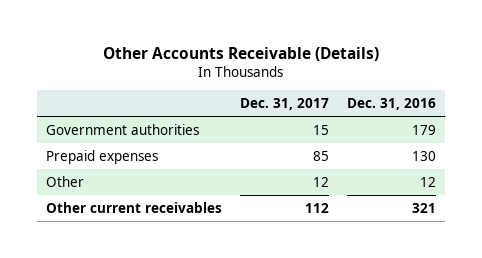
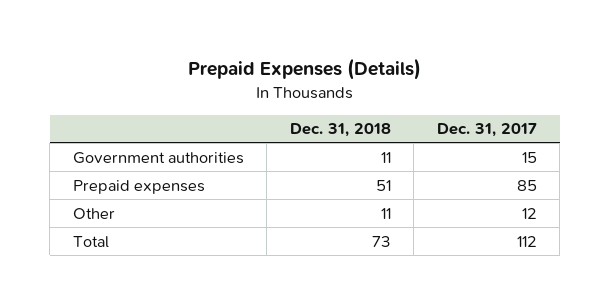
- Other Accounts Receivable (Details)
+ Prepaid Expenses (Details)
- | Dec. 31, 2017 | Dec. 31, 2016
+ | Dec. 31, 2018 | Dec. 31, 2017
- Other current receivables | 112 | 321
+ Total | 73 | 112

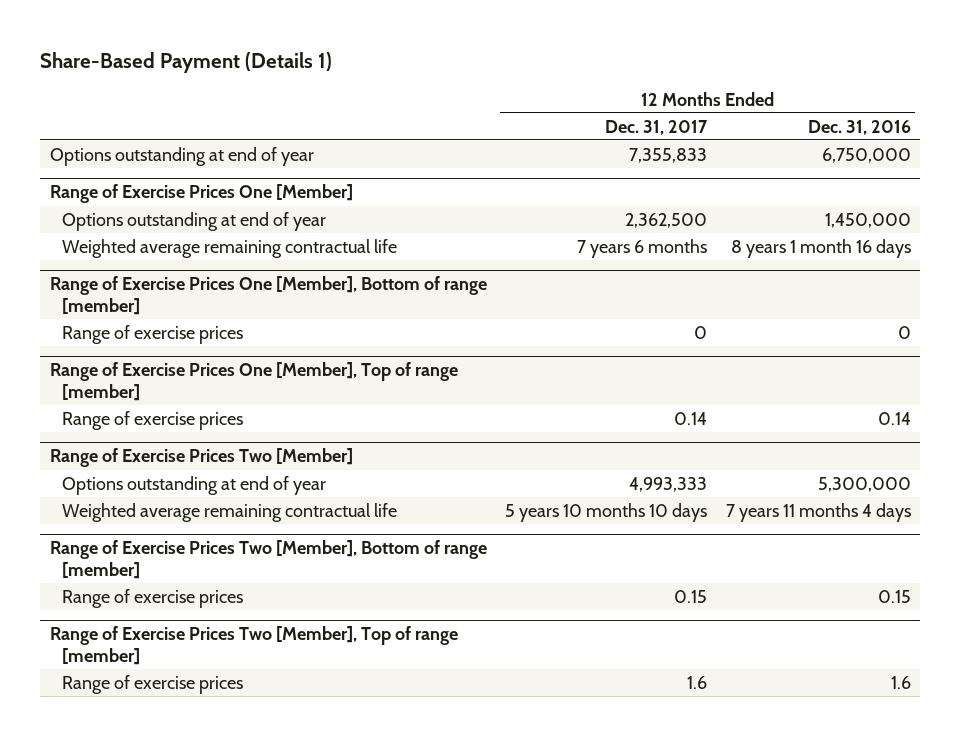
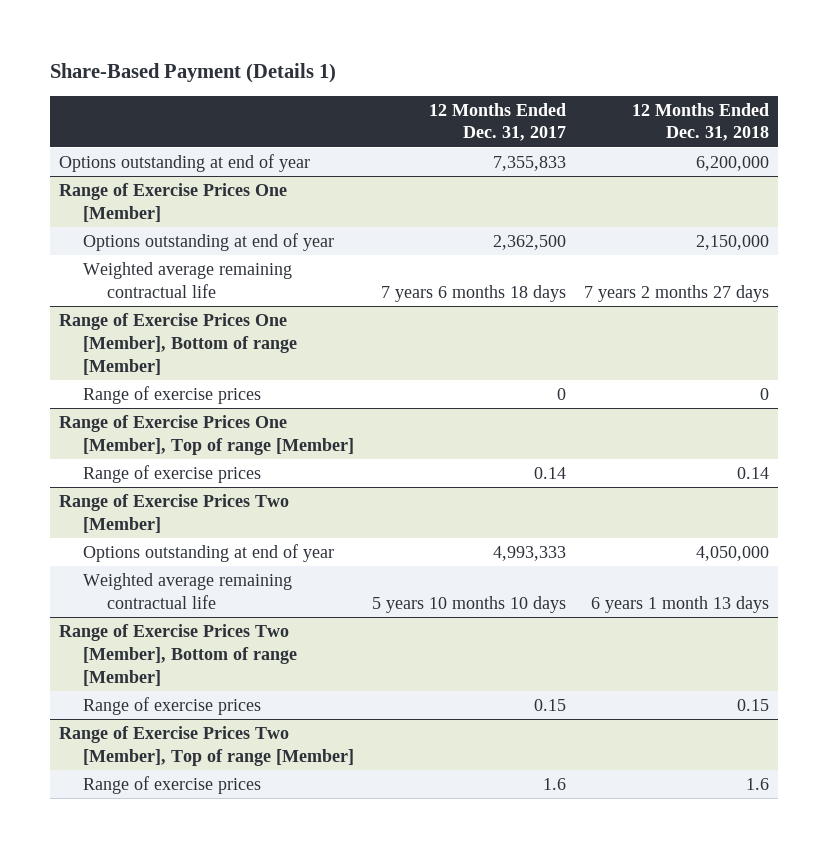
- | 12 Months Ended Dec. 31, 2017 | 12 Months Ended Dec. 31, 2016
+ | 12 Months Ended Dec. 31, 2017 | 12 Months Ended Dec. 31, 2018
@ Range of Exercise Prices One [Member]
- Weighted average remaining contractual life | 7 years 6 months | 8 years 1 month 16 days
- Range of Exercise Prices One [Member], Bottom of range [member]
@ Range of Exercise Prices One [Member]
+ Weighted average remaining contractual life | 7 years 6 months 18 days | 7 years 2 months 27 days
+ Range of Exercise Prices One [Member], Bottom of range [Member]
- Range of Exercise Prices One [Member], Top of range [member]
+ Range of Exercise Prices One [Member], Top of range [Member]
- Range of Exercise Prices Two [Member], Bottom of range [member]
+ Range of Exercise Prices Two [Member], Bottom of range [Member]
- Range of Exercise Prices Two [Member], Top of range [member]
+ Range of Exercise Prices Two [Member], Top of range [Member]

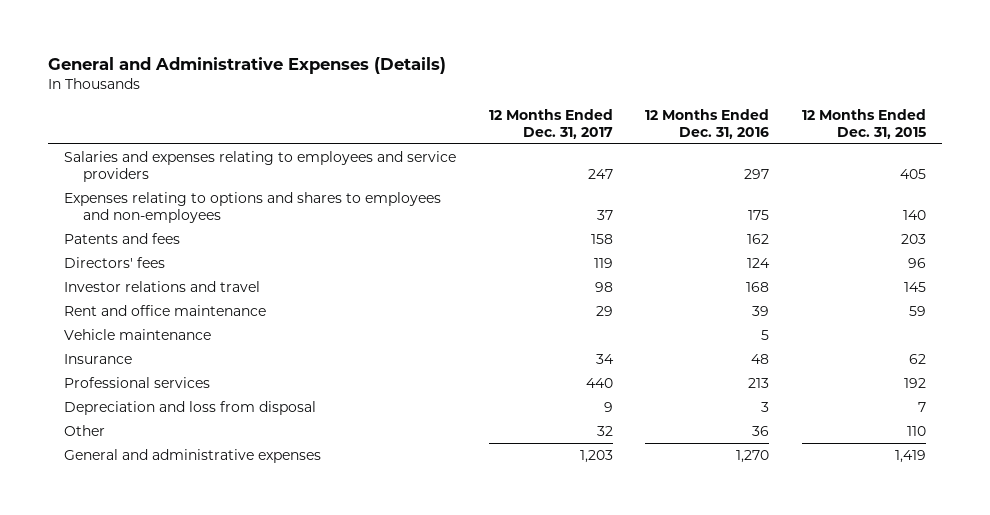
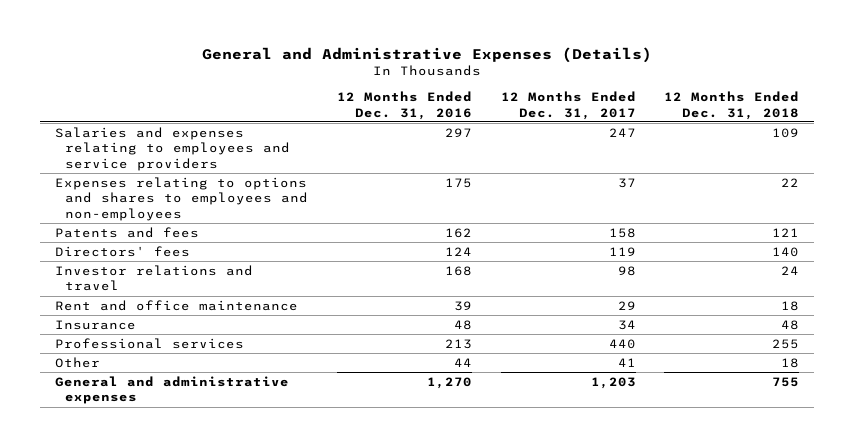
- | 12 Months Ended Dec. 31, 2017 | 12 Months Ended Dec. 31, 2016 | 12 Months Ended Dec. 31, 2015
+ | 12 Months Ended Dec. 31, 2016 | 12 Months Ended Dec. 31, 2017 | 12 Months Ended Dec. 31, 2018
- Vehicle maintenance | | 5 |
- Depreciation and loss from disposal | 9 | 3 | 7
- Other | 32 | 36 | 110
+ Other | 44 | 41 | 18

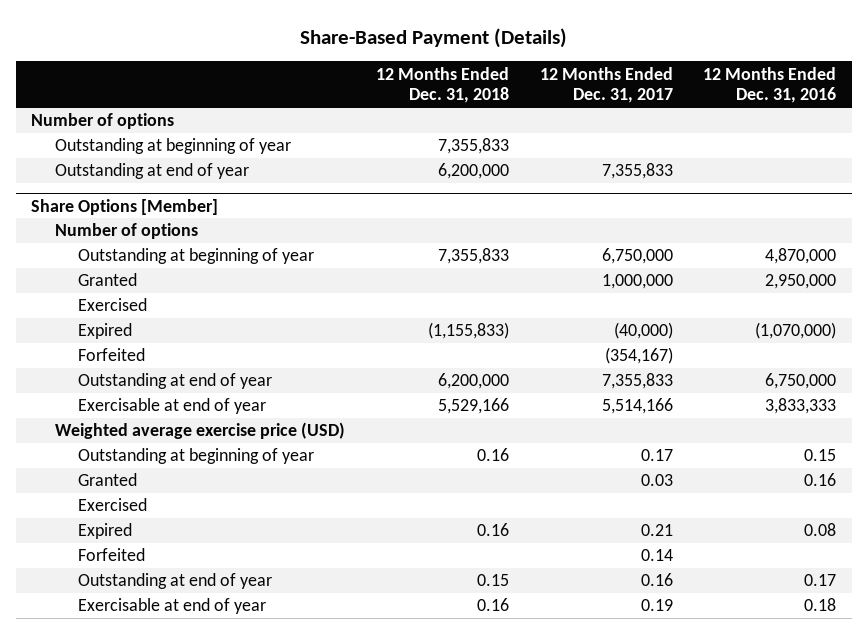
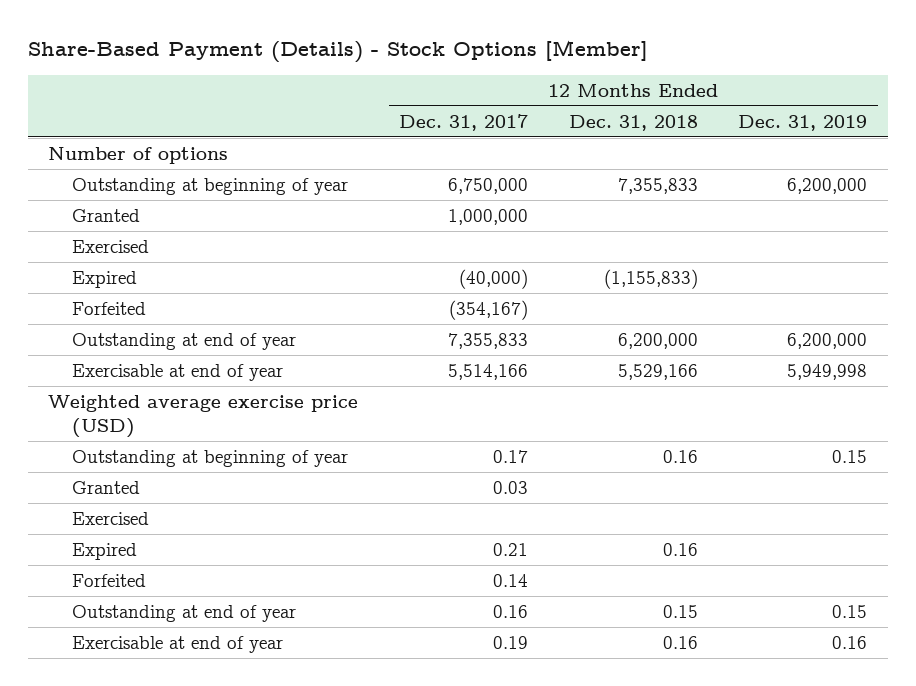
- Share-Based Payment (Details)
+ Share-Based Payment (Details) - Stock Options [Member]
- | 12 Months Ended Dec. 31, 2018 | 12 Months Ended Dec. 31, 2017 | 12 Months Ended Dec. 31, 2016
+ | 12 Months Ended Dec. 31, 2017 | 12 Months Ended Dec. 31, 2018 | 12 Months Ended Dec. 31, 2019
- Outstanding at beginning of year | 7,355,833 | |
- Outstanding at end of year | 6,200,000 | 7,355,833 |
- Share Options [Member]
- Number of options

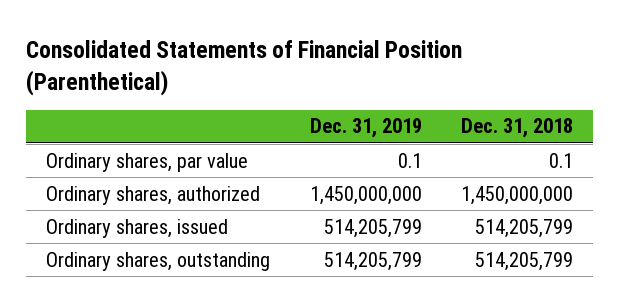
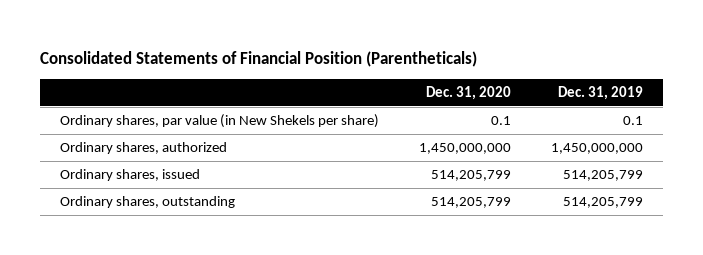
- Consolidated Statements of Financial Position (Parenthetical)
+ Consolidated Statements of Financial Position (Parentheticals)
- | Dec. 31, 2019 | Dec. 31, 2018
+ | Dec. 31, 2020 | Dec. 31, 2019
- Ordinary shares, par value | 0.1 | 0.1
+ Ordinary shares, par value (in New Shekels per share) | 0.1 | 0.1

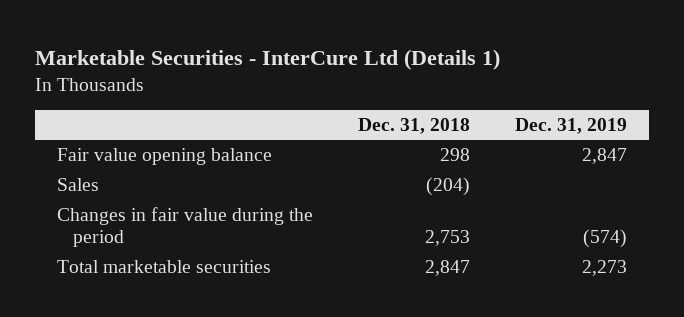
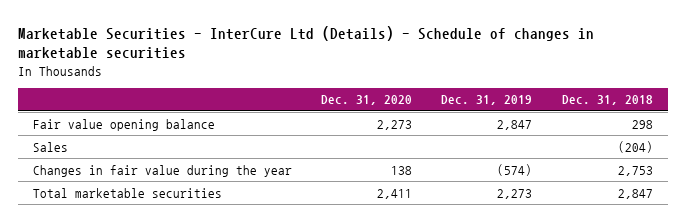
- Marketable Securities - InterCure Ltd (Details 1)
+ Marketable Securities - InterCure Ltd (Details) - Schedule of changes in marketable securities
- | Dec. 31, 2018 | Dec. 31, 2019
+ | Dec. 31, 2020 | Dec. 31, 2019 | Dec. 31, 2018
- Changes in fair value during the period | 2,753 | (574)
+ Changes in fair value during the year | 138 | (574) | 2,753

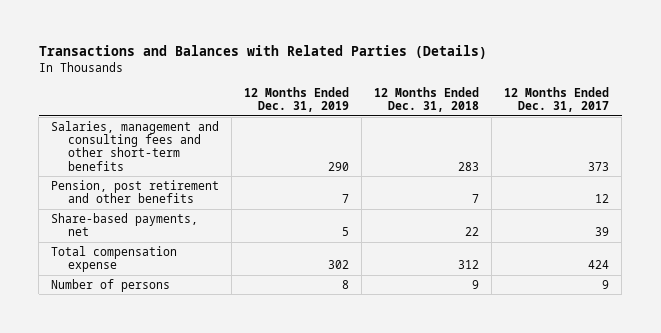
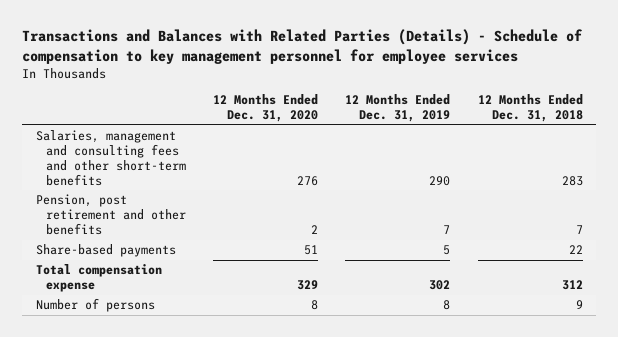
- Transactions and Balances with Related Parties (Details)
+ Transactions and Balances with Related Parties (Details) - Schedule of compensation to key management personnel for employee services
- | 12 Months Ended Dec. 31, 2019 | 12 Months Ended Dec. 31, 2018 | 12 Months Ended Dec. 31, 2017
+ | 12 Months Ended Dec. 31, 2020 | 12 Months Ended Dec. 31, 2019 | 12 Months Ended Dec. 31, 2018
- Share-based payments, net | 5 | 22 | 39
+ Share-based payments | 51 | 5 | 22

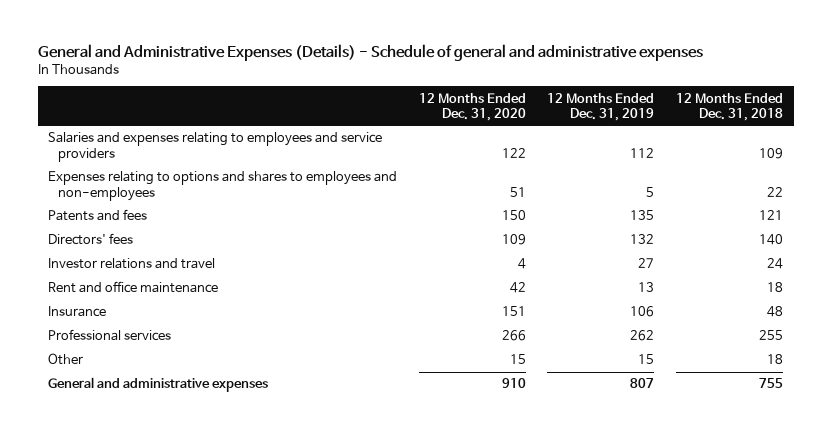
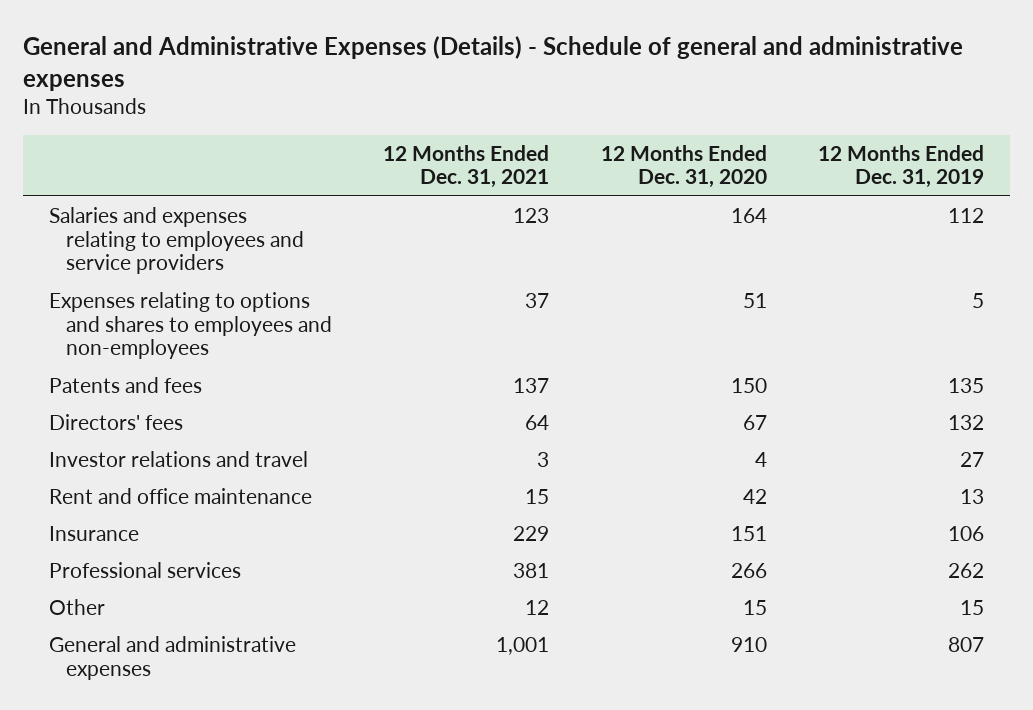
- | 12 Months Ended Dec. 31, 2020 | 12 Months Ended Dec. 31, 2019 | 12 Months Ended Dec. 31, 2018
+ | 12 Months Ended Dec. 31, 2021 | 12 Months Ended Dec. 31, 2020 | 12 Months Ended Dec. 31, 2019
- Salaries and expenses relating to employees and service providers | 122 | 112 | 109
+ Salaries and expenses relating to employees and service providers | 123 | 164 | 112
- Directors' fees | 109 | 132 | 140
+ Directors' fees | 64 | 67 | 132

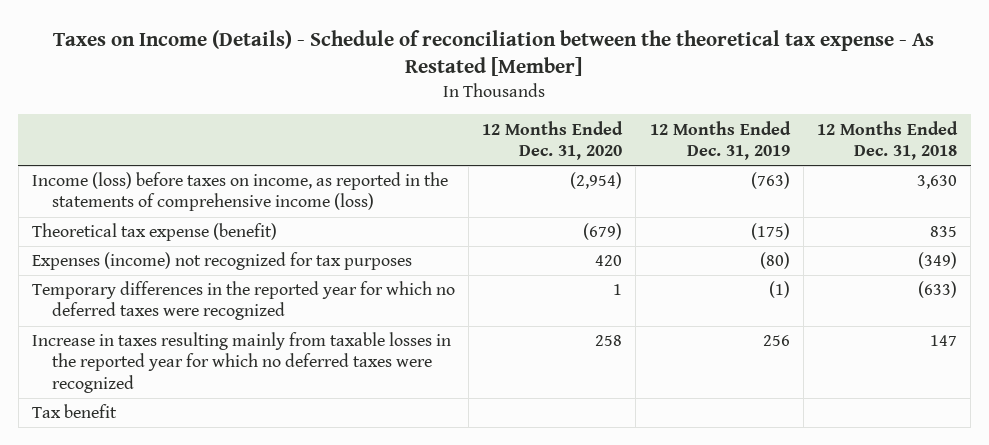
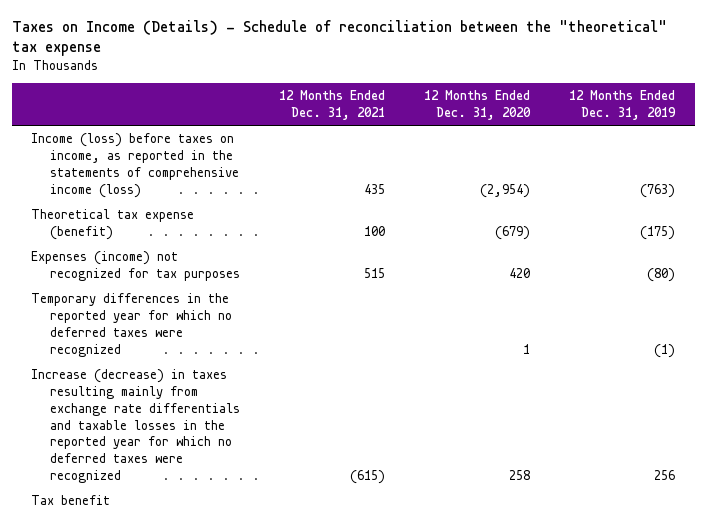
- Taxes on Income (Details) - Schedule of reconciliation between the theoretical tax expense - As Restated [Member]
+ Taxes on Income (Details) - Schedule of reconciliation between the "theoretical" tax expense
- | 12 Months Ended Dec. 31, 2020 | 12 Months Ended Dec. 31, 2019 | 12 Months Ended Dec. 31, 2018
+ | 12 Months Ended Dec. 31, 2021 | 12 Months Ended Dec. 31, 2020 | 12 Months Ended Dec. 31, 2019
- Increase in taxes resulting mainly from taxable losses in the reported year for which no deferred taxes were recognized | 258 | 256 | 147
+ Increase (decrease) in taxes resulting mainly from exchange rate differentials and taxable losses in the reported year for which no deferred taxes were recognized | (615) | 258 | 256

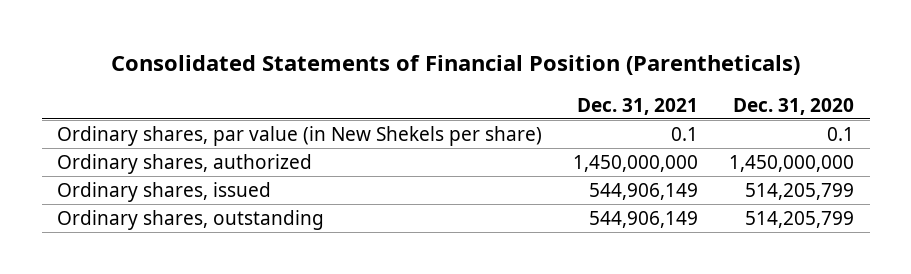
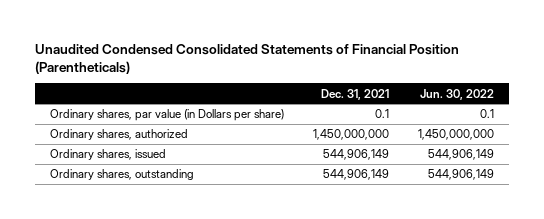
- Consolidated Statements of Financial Position (Parentheticals)
+ Unaudited Condensed Consolidated Statements of Financial Position (Parentheticals)
- | Dec. 31, 2021 | Dec. 31, 2020
+ | Dec. 31, 2021 | Jun. 30, 2022
- Ordinary shares, par value (in New Shekels per share) | 0.1 | 0.1
+ Ordinary shares, par value (in Dollars per share) | 0.1 | 0.1

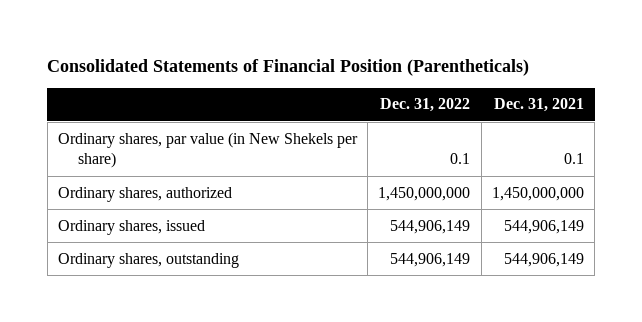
- Unaudited Condensed Consolidated Statements of Financial Position (Parentheticals)
+ Consolidated Statements of Financial Position (Parentheticals)
- | Dec. 31, 2021 | Jun. 30, 2022
+ | Dec. 31, 2022 | Dec. 31, 2021
- Ordinary shares, par value (in Dollars per share) | 0.1 | 0.1
+ Ordinary shares, par value (in New Shekels per share) | 0.1 | 0.1

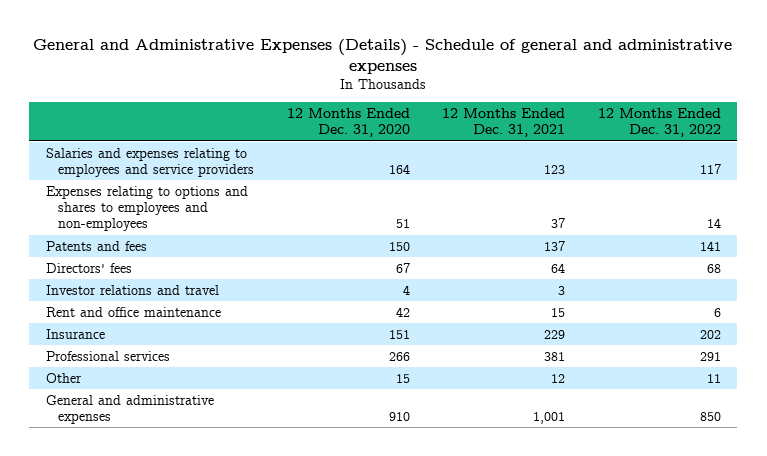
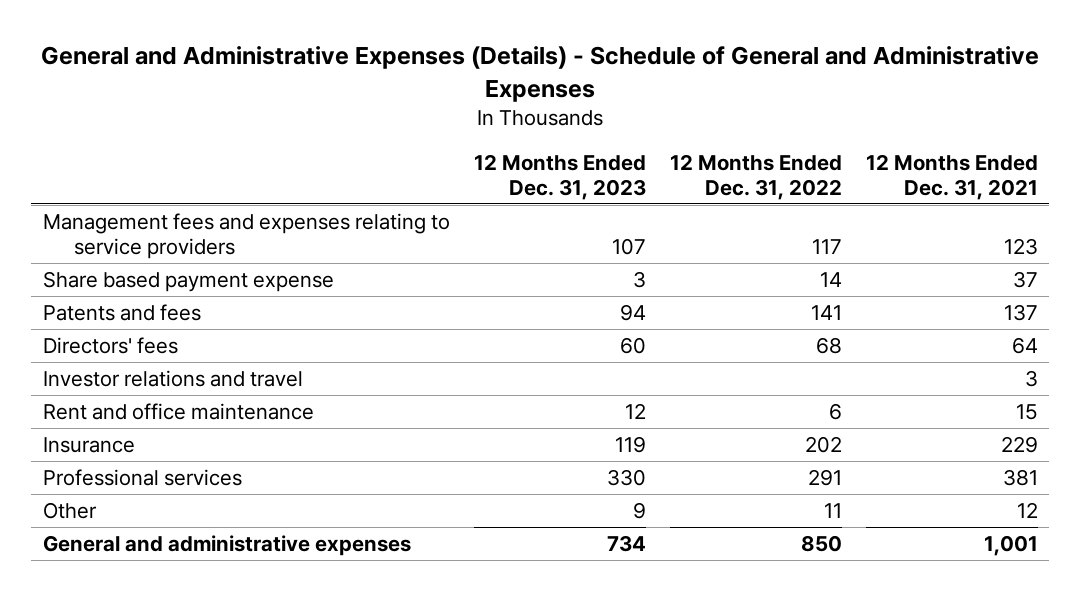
- General and Administrative Expenses (Details) - Schedule of general and administrative expenses
+ General and Administrative Expenses (Details) - Schedule of General and Administrative Expenses
- | 12 Months Ended Dec. 31, 2020 | 12 Months Ended Dec. 31, 2021 | 12 Months Ended Dec. 31, 2022
+ | 12 Months Ended Dec. 31, 2023 | 12 Months Ended Dec. 31, 2022 | 12 Months Ended Dec. 31, 2021
- Salaries and expenses relating to employees and service providers | 164 | 123 | 117
- Expenses relating to options and shares to employees and non-employees | 51 | 37 | 14
+ Management fees and expenses relating to service providers | 107 | 117 | 123
+ Share based payment expense | 3 | 14 | 37

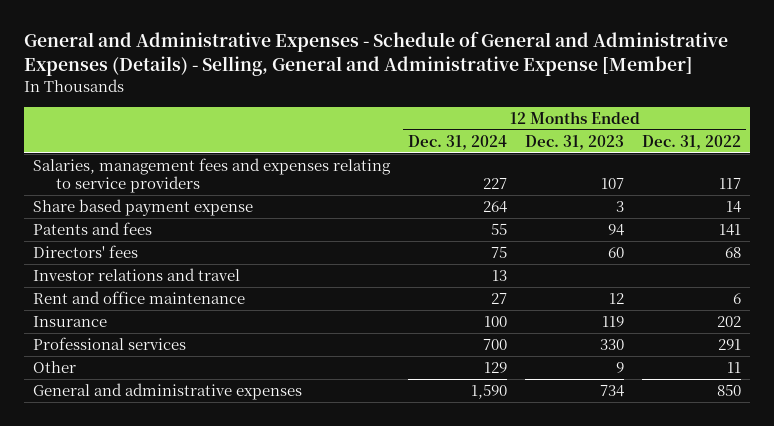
- General and Administrative Expenses (Details) - Schedule of General and Administrative Expenses
+ General and Administrative Expenses - Schedule of General and Administrative Expenses (Details) - Selling, General and Administrative Expense [Member]
- | 12 Months Ended Dec. 31, 2023 | 12 Months Ended Dec. 31, 2022 | 12 Months Ended Dec. 31, 2021
+ | 12 Months Ended Dec. 31, 2024 | 12 Months Ended Dec. 31, 2023 | 12 Months Ended Dec. 31, 2022
- Management fees and expenses relating to service providers | 107 | 117 | 123
+ Salaries, management fees and expenses relating to service providers | 227 | 107 | 117

